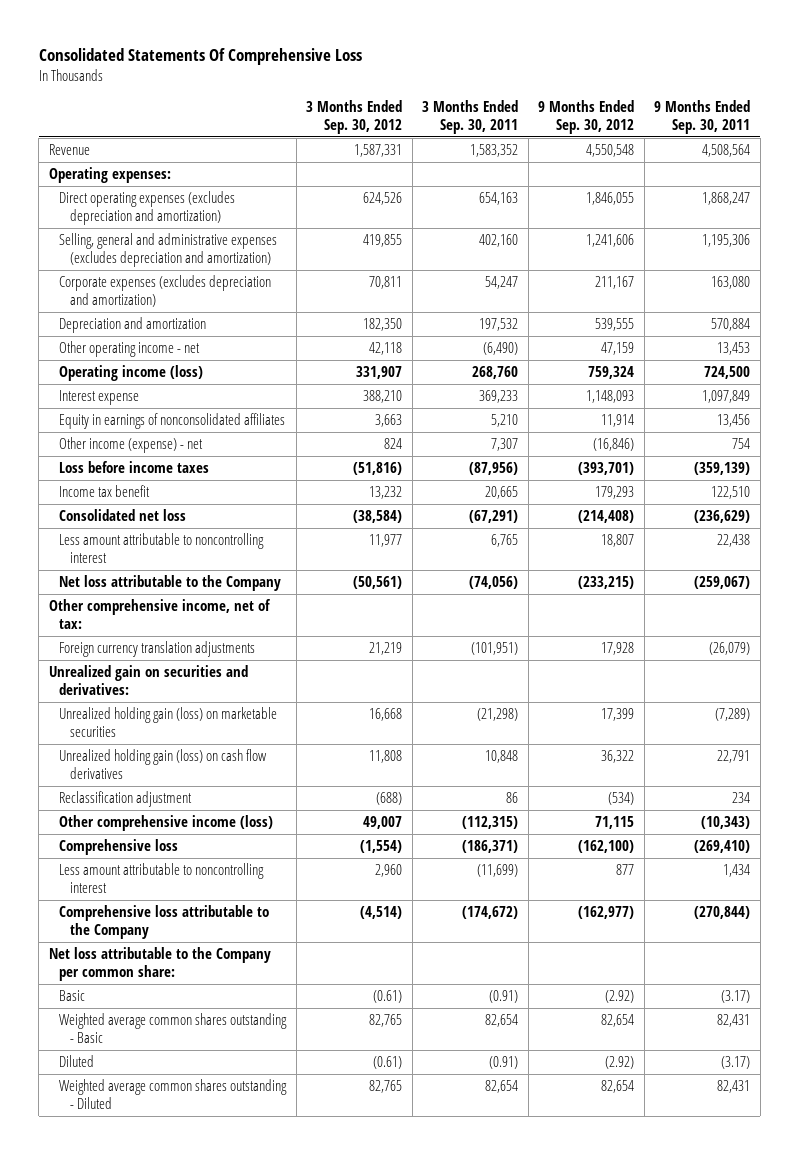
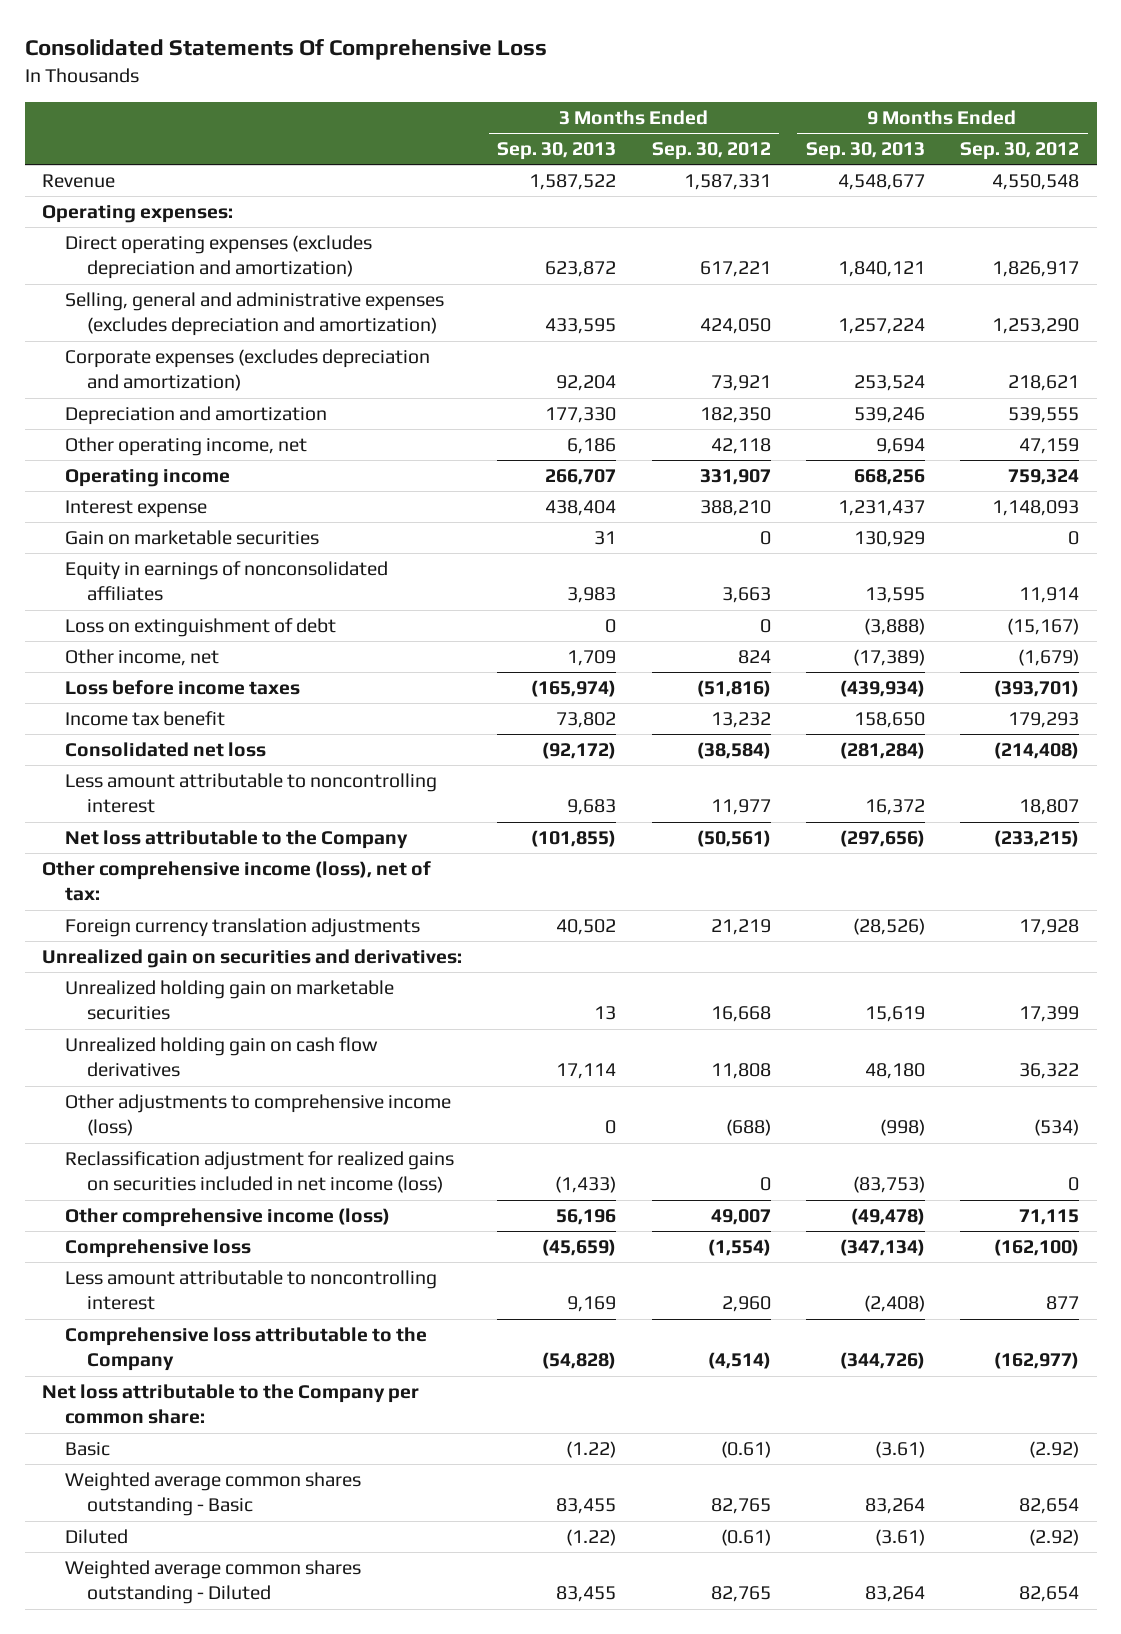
- | 3 Months Ended Sep. 30, 2012 | 3 Months Ended Sep. 30, 2011 | 9 Months Ended Sep. 30, 2012 | 9 Months Ended Sep. 30, 2011
+ | 3 Months Ended Sep. 30, 2013 | 3 Months Ended Sep. 30, 2012 | 9 Months Ended Sep. 30, 2013 | 9 Months Ended Sep. 30, 2012
- Direct operating expenses (excludes depreciation and amortization) | 624,526 | 654,163 | 1,846,055 | 1,868,247
- Selling, general and administrative expenses (excludes depreciation and amortization) | 419,855 | 402,160 | 1,241,606 | 1,195,306
- Corporate expenses (excludes depreciation and amortization) | 70,811 | 54,247 | 211,167 | 163,080
+ Direct operating expenses (excludes depreciation and amortization) | 623,872 | 617,221 | 1,840,121 | 1,826,917
+ Selling, general and administrative expenses (excludes depreciation and amortization) | 433,595 | 424,050 | 1,257,224 | 1,253,290
+ Corporate expenses (excludes depreciation and amortization) | 92,204 | 73,921 | 253,524 | 218,621
- Other operating income - net | 42,118 | (6,490) | 47,159 | 13,453
- Operating income (loss) | 331,907 | 268,760 | 759,324 | 724,500
+ Other operating income, net | 6,186 | 42,118 | 9,694 | 47,159
+ Operating income | 266,707 | 331,907 | 668,256 | 759,324
+ Gain on marketable securities | 31 | 0 | 130,929 | 0
- Other income (expense) - net | 824 | 7,307 | (16,846) | 754
+ Loss on extinguishment of debt | 0 | 0 | (3,888) | (15,167)
+ Other income, net | 1,709 | 824 | (17,389) | (1,679)
- Other comprehensive income, net of tax:
+ Other comprehensive income (loss), net of tax:
- Unrealized holding gain (loss) on marketable securities | 16,668 | (21,298) | 17,399 | (7,289)
- Unrealized holding gain (loss) on cash flow derivatives | 11,808 | 10,848 | 36,322 | 22,791
- Reclassification adjustment | (688) | 86 | (534) | 234
+ Unrealized holding gain on marketable securities | 13 | 16,668 | 15,619 | 17,399
+ Unrealized holding gain on cash flow derivatives | 17,114 | 11,808 | 48,180 | 36,322
+ Other adjustments to comprehensive income (loss) | 0 | (688) | (998) | (534)
+ Reclassification adjustment for realized gains on securities included in net income (loss) | (1,433) | 0 | (83,753) | 0

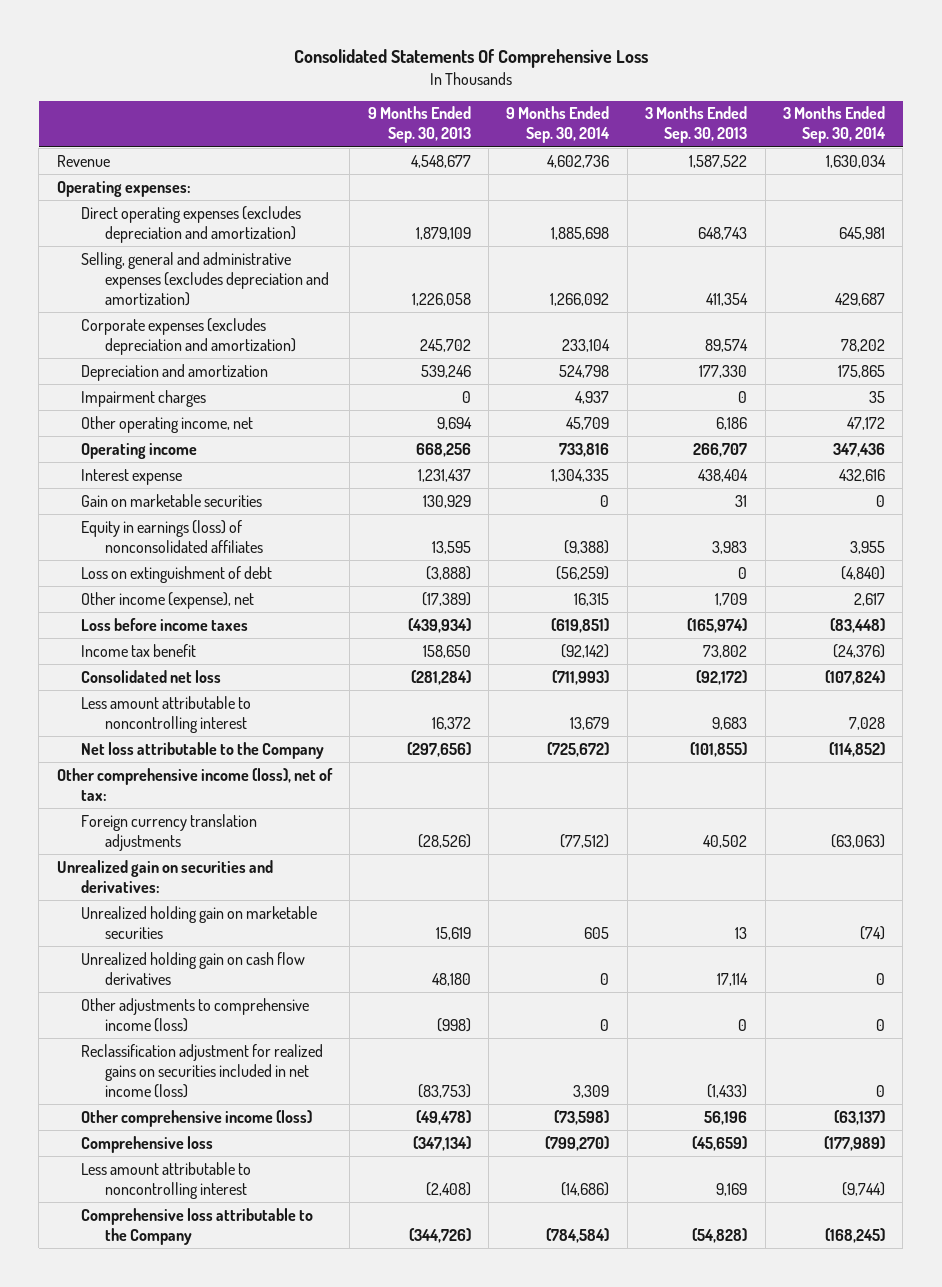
- | 3 Months Ended Sep. 30, 2013 | 3 Months Ended Sep. 30, 2012 | 9 Months Ended Sep. 30, 2013 | 9 Months Ended Sep. 30, 2012
+ | 9 Months Ended Sep. 30, 2013 | 9 Months Ended Sep. 30, 2014 | 3 Months Ended Sep. 30, 2013 | 3 Months Ended Sep. 30, 2014
- Direct operating expenses (excludes depreciation and amortization) | 623,872 | 617,221 | 1,840,121 | 1,826,917
- Selling, general and administrative expenses (excludes depreciation and amortization) | 433,595 | 424,050 | 1,257,224 | 1,253,290
- Corporate expenses (excludes depreciation and amortization) | 92,204 | 73,921 | 253,524 | 218,621
+ Direct operating expenses (excludes depreciation and amortization) | 1,879,109 | 1,885,698 | 648,743 | 645,981
+ Selling, general and administrative expenses (excludes depreciation and amortization) | 1,226,058 | 1,266,092 | 411,354 | 429,687
+ Corporate expenses (excludes depreciation and amortization) | 245,702 | 233,104 | 89,574 | 78,202
+ Impairment charges | 0 | 4,937 | 0 | 35
- Equity in earnings of nonconsolidated affiliates | 3,983 | 3,663 | 13,595 | 11,914
+ Equity in earnings (loss) of nonconsolidated affiliates | 13,595 | (9,388) | 3,983 | 3,955
- Other income, net | 1,709 | 824 | (17,389) | (1,679)
+ Other income (expense), net | (17,389) | 16,315 | 1,709 | 2,617
- Net loss attributable to the Company per common share:
- Basic | (1.22) | (0.61) | (3.61) | (2.92)
- Weighted average common shares outstanding - Basic | 83,455 | 82,765 | 83,264 | 82,654
- Diluted | (1.22) | (0.61) | (3.61) | (2.92)
- Weighted average common shares outstanding - Diluted | 83,455 | 82,765 | 83,264 | 82,654

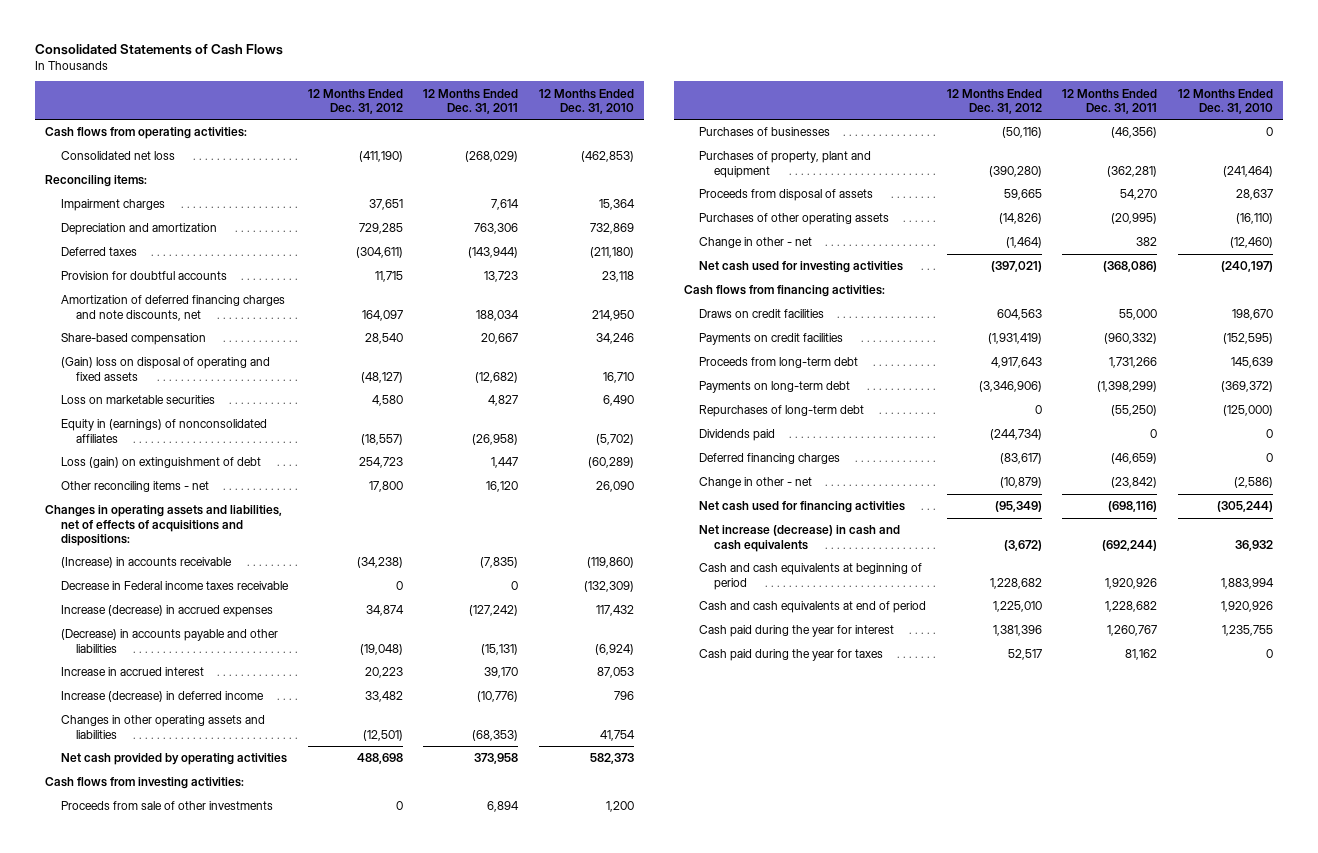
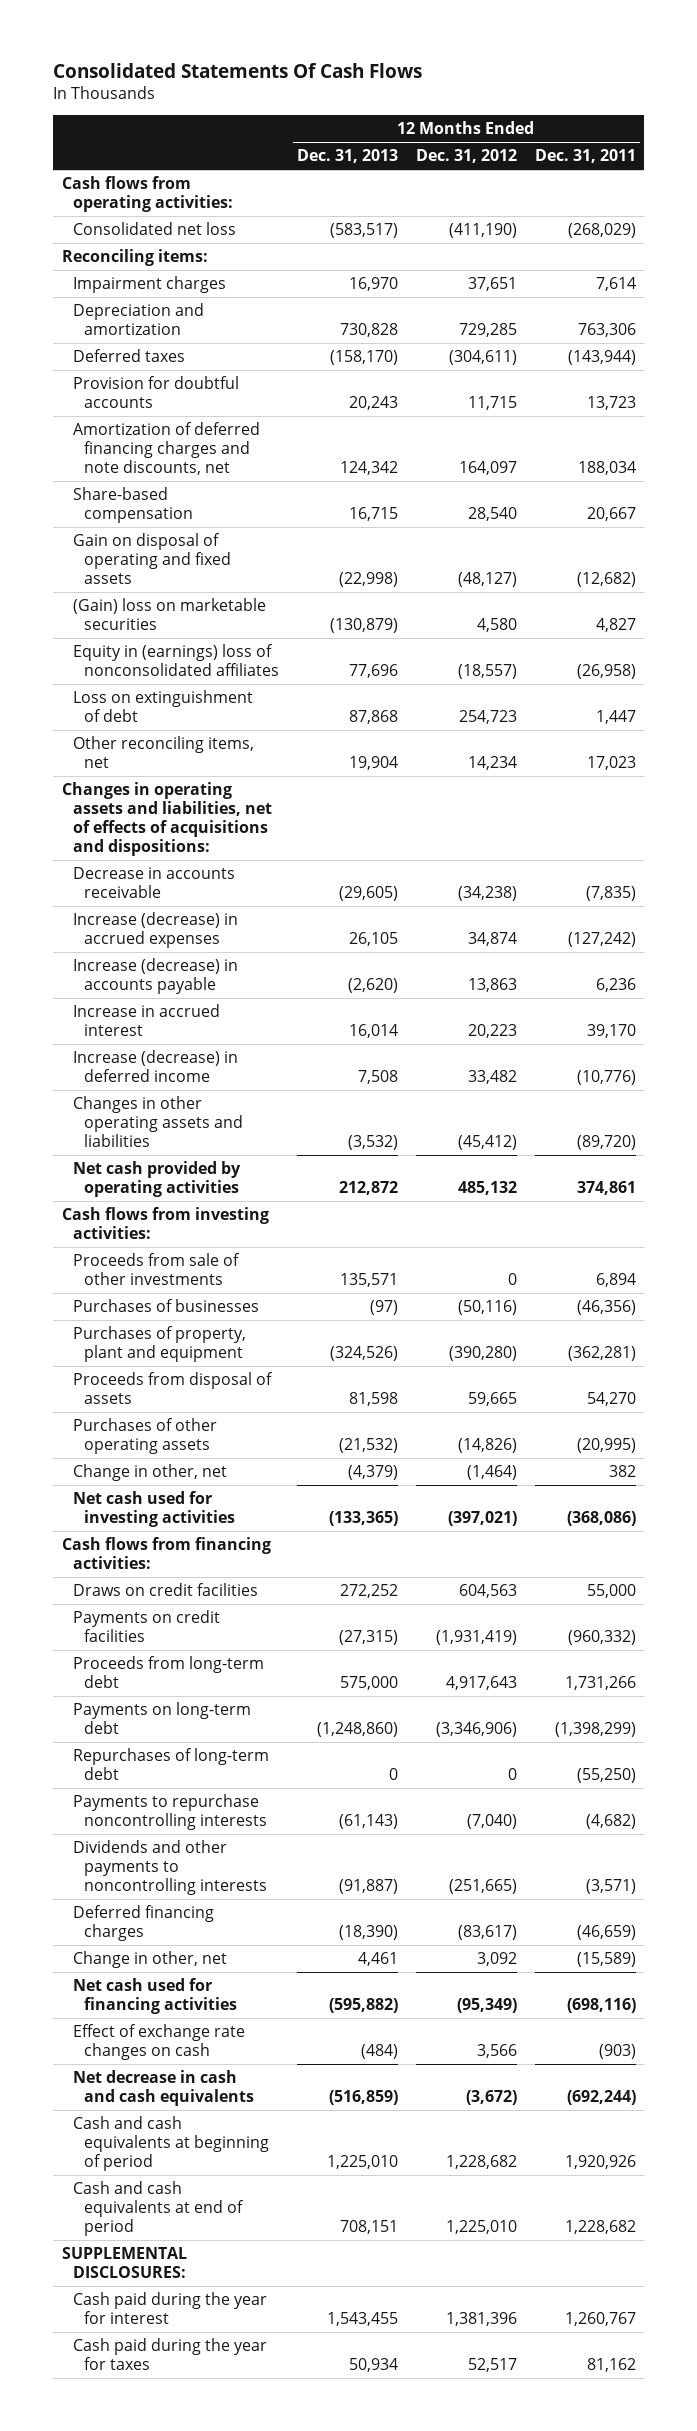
- Consolidated Statements of Cash Flows
+ Consolidated Statements Of Cash Flows
- | 12 Months Ended Dec. 31, 2012 | 12 Months Ended Dec. 31, 2011 | 12 Months Ended Dec. 31, 2010
+ | 12 Months Ended Dec. 31, 2013 | 12 Months Ended Dec. 31, 2012 | 12 Months Ended Dec. 31, 2011
- (Gain) loss on disposal of operating and fixed assets | (48,127) | (12,682) | 16,710
- Loss on marketable securities | 4,580 | 4,827 | 6,490
- Equity in (earnings) of nonconsolidated affiliates | (18,557) | (26,958) | (5,702)
- Loss (gain) on extinguishment of debt | 254,723 | 1,447 | (60,289)
- Other reconciling items - net | 17,800 | 16,120 | 26,090
+ Gain on disposal of operating and fixed assets | (22,998) | (48,127) | (12,682)
+ (Gain) loss on marketable securities | (130,879) | 4,580 | 4,827
+ Equity in (earnings) loss of nonconsolidated affiliates | 77,696 | (18,557) | (26,958)
+ Loss on extinguishment of debt | 87,868 | 254,723 | 1,447
+ Other reconciling items, net | 19,904 | 14,234 | 17,023
- (Increase) in accounts receivable | (34,238) | (7,835) | (119,860)
- Decrease in Federal income taxes receivable | 0 | 0 | (132,309)
+ Decrease in accounts receivable | (29,605) | (34,238) | (7,835)
- (Decrease) in accounts payable and other liabilities | (19,048) | (15,131) | (6,924)
+ Increase (decrease) in accounts payable | (2,620) | 13,863 | 6,236
- Changes in other operating assets and liabilities | (12,501) | (68,353) | 41,754
- Net cash provided by operating activities | 488,698 | 373,958 | 582,373
+ Changes in other operating assets and liabilities | (3,532) | (45,412) | (89,720)
+ Net cash provided by operating activities | 212,872 | 485,132 | 374,861
- Change in other - net | (1,464) | 382 | (12,460)
+ Change in other, net | (4,379) | (1,464) | 382
- Dividends paid | (244,734) | 0 | 0
+ Payments to repurchase noncontrolling interests | (61,143) | (7,040) | (4,682)
+ Dividends and other payments to noncontrolling interests | (91,887) | (251,665) | (3,571)
- Change in other - net | (10,879) | (23,842) | (2,586)
+ Change in other, net | 4,461 | 3,092 | (15,589)
- Net increase (decrease) in cash and cash equivalents | (3,672) | (692,244) | 36,932
+ Effect of exchange rate changes on cash | (484) | 3,566 | (903)
+ Net decrease in cash and cash equivalents | (516,859) | (3,672) | (692,244)
+ SUPPLEMENTAL DISCLOSURES:

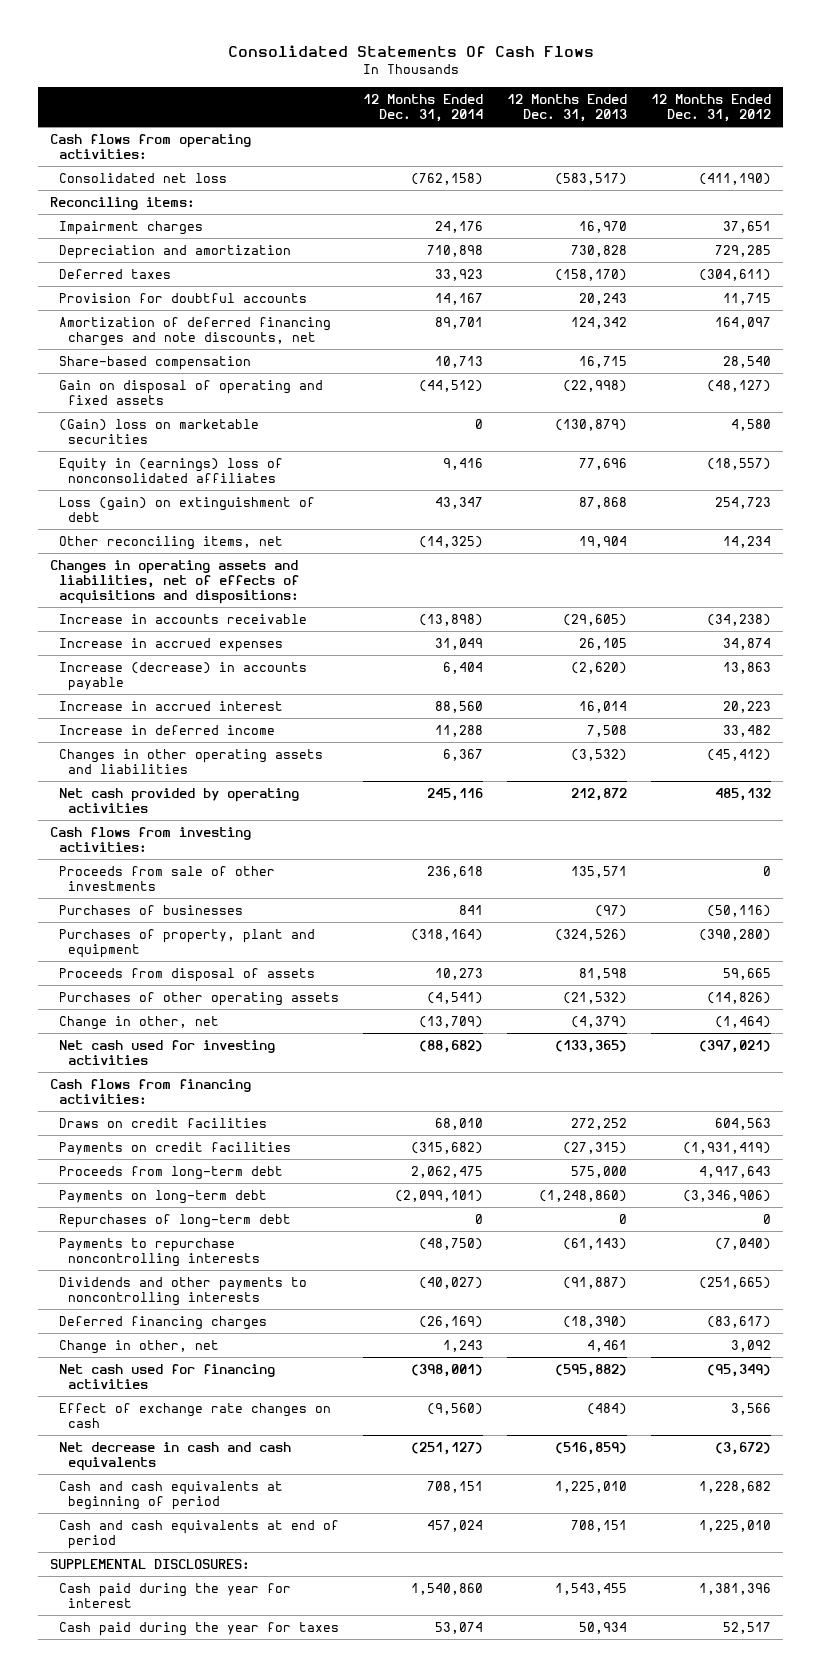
- | 12 Months Ended Dec. 31, 2013 | 12 Months Ended Dec. 31, 2012 | 12 Months Ended Dec. 31, 2011
+ | 12 Months Ended Dec. 31, 2014 | 12 Months Ended Dec. 31, 2013 | 12 Months Ended Dec. 31, 2012
- Loss on extinguishment of debt | 87,868 | 254,723 | 1,447
+ Loss (gain) on extinguishment of debt | 43,347 | 87,868 | 254,723
- Decrease in accounts receivable | (29,605) | (34,238) | (7,835)
- Increase (decrease) in accrued expenses | 26,105 | 34,874 | (127,242)
+ Increase in accounts receivable | (13,898) | (29,605) | (34,238)
+ Increase in accrued expenses | 31,049 | 26,105 | 34,874
- Increase (decrease) in deferred income | 7,508 | 33,482 | (10,776)
+ Increase in deferred income | 11,288 | 7,508 | 33,482

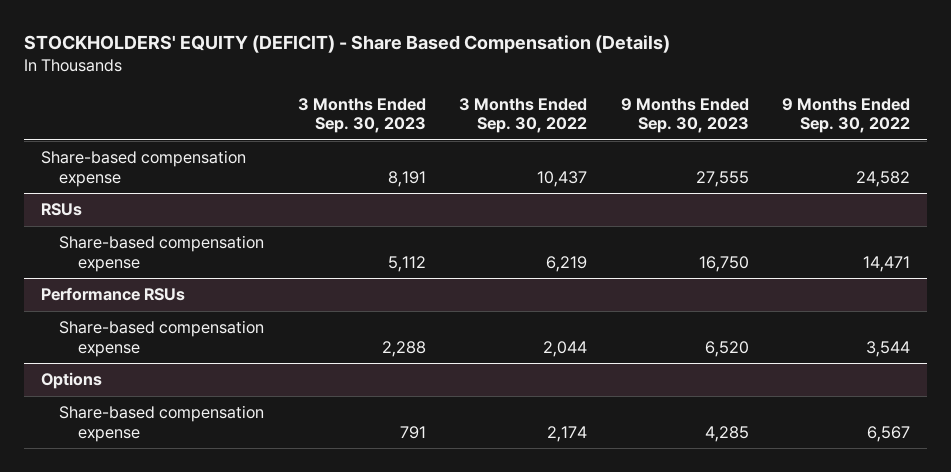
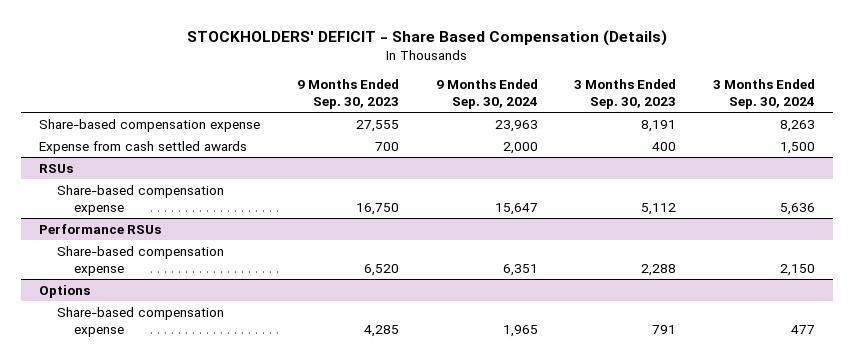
- STOCKHOLDERS' EQUITY (DEFICIT) - Share Based Compensation (Details)
+ STOCKHOLDERS' DEFICIT - Share Based Compensation (Details)
- | 3 Months Ended Sep. 30, 2023 | 3 Months Ended Sep. 30, 2022 | 9 Months Ended Sep. 30, 2023 | 9 Months Ended Sep. 30, 2022
+ | 9 Months Ended Sep. 30, 2023 | 9 Months Ended Sep. 30, 2024 | 3 Months Ended Sep. 30, 2023 | 3 Months Ended Sep. 30, 2024
+ Expense from cash settled awards | 700 | 2,000 | 400 | 1,500

